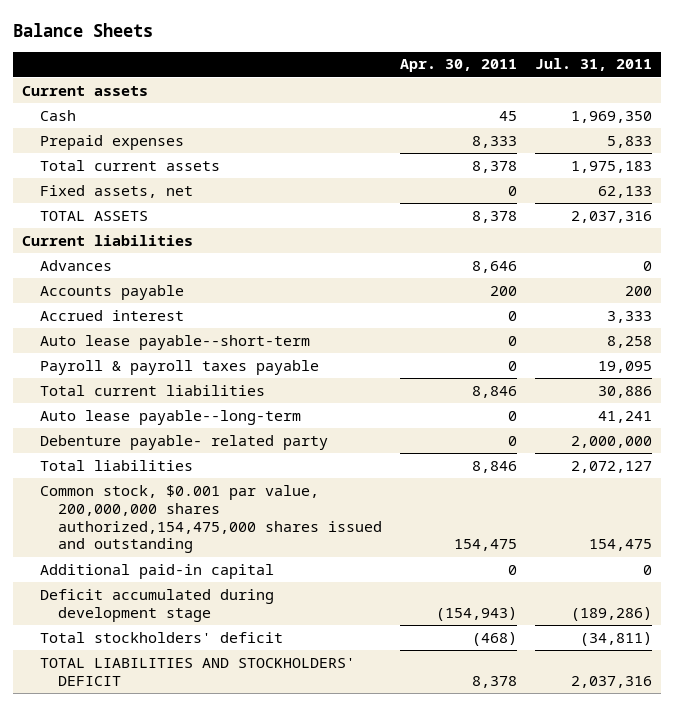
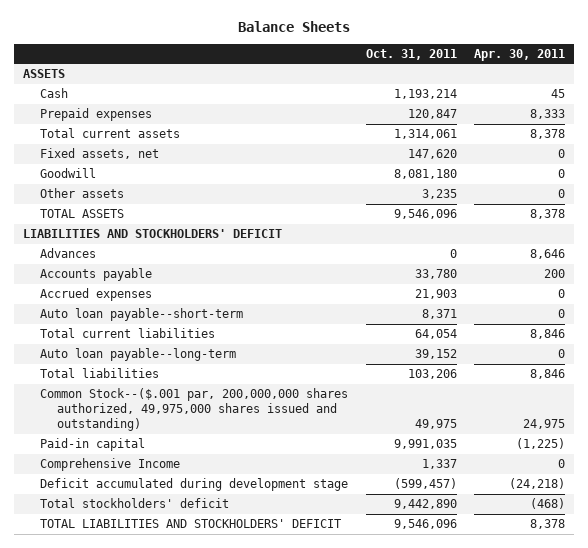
- | Apr. 30, 2011 | Jul. 31, 2011
+ | Oct. 31, 2011 | Apr. 30, 2011
- Current assets
+ ASSETS
+ Goodwill | 8,081,180 | 0
+ Other assets | 3,235 | 0
- Current liabilities
+ LIABILITIES AND STOCKHOLDERS' DEFICIT
- Accrued interest | 0 | 3,333
- Auto lease payable--short-term | 0 | 8,258
- Payroll & payroll taxes payable | 0 | 19,095
+ Accrued expenses | 21,903 | 0
+ Auto loan payable--short-term | 8,371 | 0
- Auto lease payable--long-term | 0 | 41,241
- Debenture payable- related party | 0 | 2,000,000
+ Auto loan payable--long-term | 39,152 | 0
- Common stock, $0.001 par value, 200,000,000 shares authorized,154,475,000 shares issued and outstanding | 154,475 | 154,475
- Additional paid-in capital | 0 | 0
- Deficit accumulated during development stage | (154,943) | (189,286)
+ Common Stock--($.001 par, 200,000,000 shares authorized, 49,975,000 shares issued and outstanding) | 49,975 | 24,975
+ Paid-in capital | 9,991,035 | (1,225)
+ Comprehensive Income | 1,337 | 0
+ Deficit accumulated during development stage | (599,457) | (24,218)

